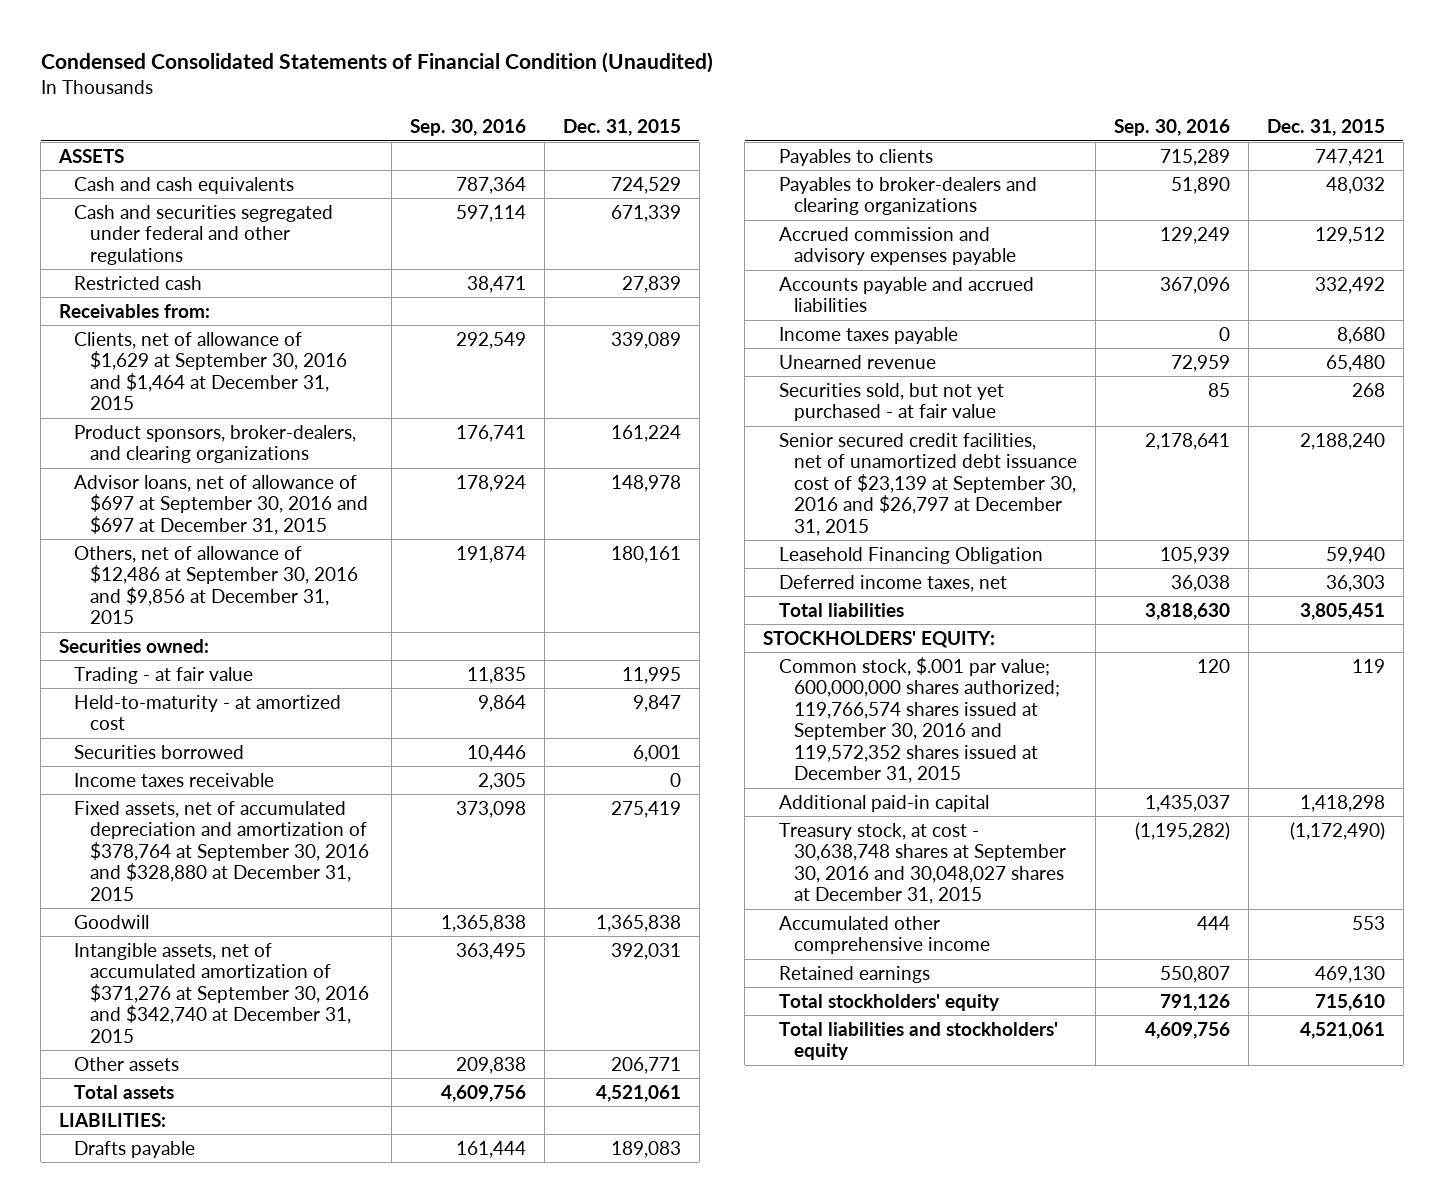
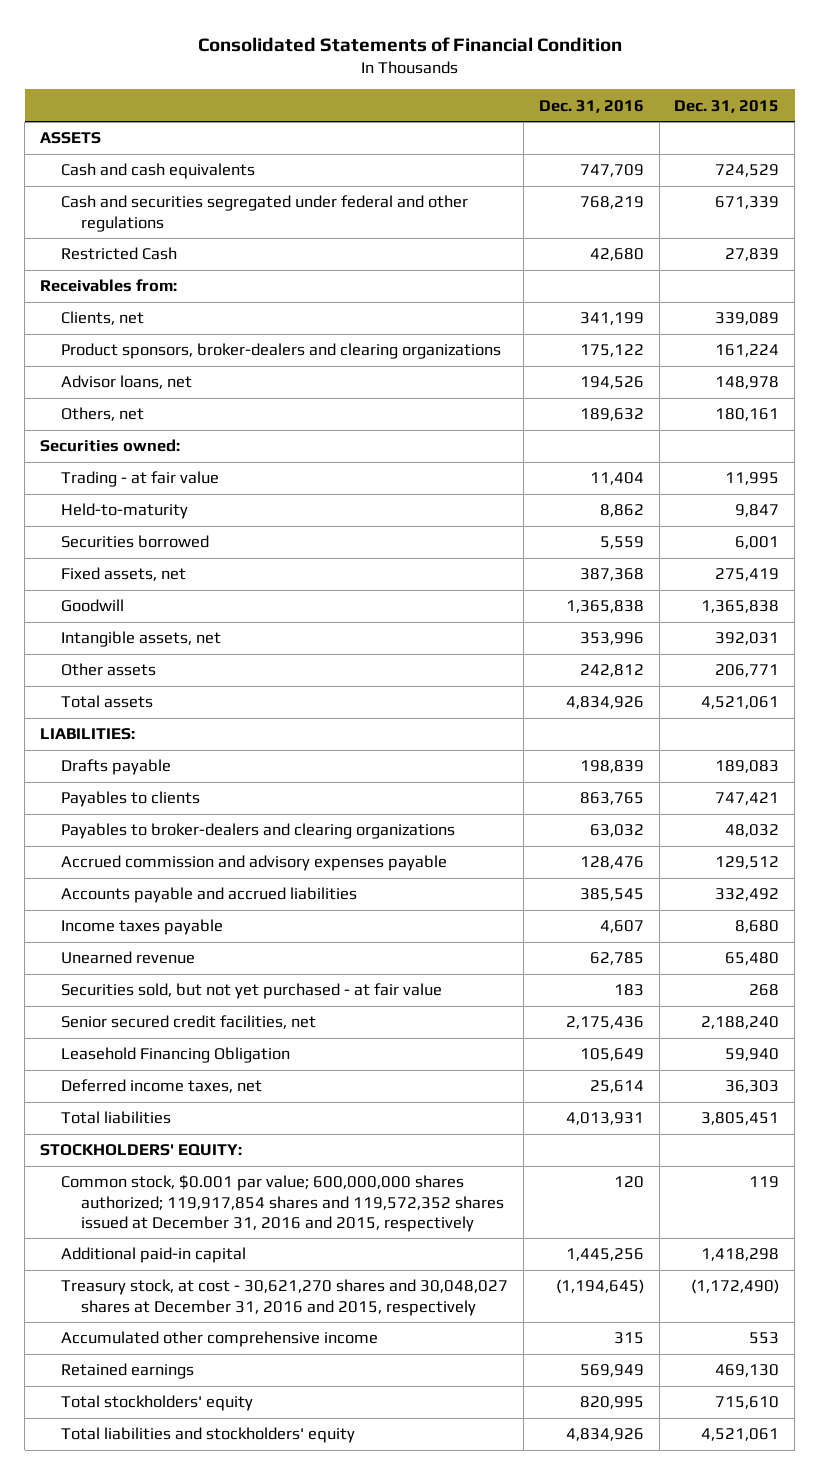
- Condensed Consolidated Statements of Financial Condition (Unaudited)
+ Consolidated Statements of Financial Condition
- | Sep. 30, 2016 | Dec. 31, 2015
+ | Dec. 31, 2016 | Dec. 31, 2015
- Restricted cash | 38,471 | 27,839
+ Restricted Cash | 42,680 | 27,839
- Clients, net of allowance of $1,629 at September 30, 2016 and $1,464 at December 31, 2015 | 292,549 | 339,089
- Product sponsors, broker-dealers, and clearing organizations | 176,741 | 161,224
- Advisor loans, net of allowance of $697 at September 30, 2016 and $697 at December 31, 2015 | 178,924 | 148,978
- Others, net of allowance of $12,486 at September 30, 2016 and $9,856 at December 31, 2015 | 191,874 | 180,161
+ Clients, net | 341,199 | 339,089
+ Product sponsors, broker-dealers and clearing organizations | 175,122 | 161,224
+ Advisor loans, net | 194,526 | 148,978
+ Others, net | 189,632 | 180,161
- Held-to-maturity - at amortized cost | 9,864 | 9,847
+ Held-to-maturity | 8,862 | 9,847
- Income taxes receivable | 2,305 | 0
- Fixed assets, net of accumulated depreciation and amortization of $378,764 at September 30, 2016 and $328,880 at December 31, 2015 | 373,098 | 275,419
+ Fixed assets, net | 387,368 | 275,419
- Intangible assets, net of accumulated amortization of $371,276 at September 30, 2016 and $342,740 at December 31, 2015 | 363,495 | 392,031
+ Intangible assets, net | 353,996 | 392,031
- Senior secured credit facilities, net of unamortized debt issuance cost of $23,139 at September 30, 2016 and $26,797 at December 31, 2015 | 2,178,641 | 2,188,240
+ Senior secured credit facilities, net | 2,175,436 | 2,188,240
- Common stock, $.001 par value; 600,000,000 shares authorized; 119,766,574 shares issued at September 30, 2016 and 119,572,352 shares issued at December 31, 2015 | 120 | 119
+ Common stock, $0.001 par value; 600,000,000 shares authorized; 119,917,854 shares and 119,572,352 shares issued at December 31, 2016 and 2015, respectively | 120 | 119
- Treasury stock, at cost - 30,638,748 shares at September 30, 2016 and 30,048,027 shares at December 31, 2015 | (1,195,282) | (1,172,490)
+ Treasury stock, at cost - 30,621,270 shares and 30,048,027 shares at December 31, 2016 and 2015, respectively | (1,194,645) | (1,172,490)

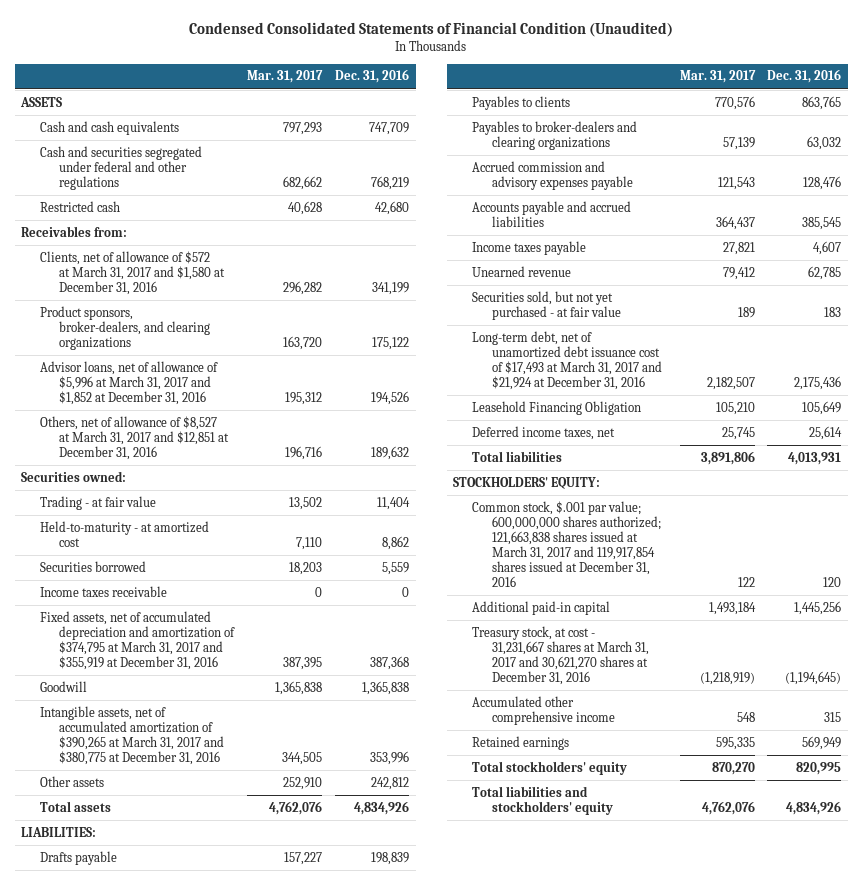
- Consolidated Statements of Financial Condition
+ Condensed Consolidated Statements of Financial Condition (Unaudited)
- | Dec. 31, 2016 | Dec. 31, 2015
+ | Mar. 31, 2017 | Dec. 31, 2016
- Restricted Cash | 42,680 | 27,839
+ Restricted cash | 40,628 | 42,680
- Clients, net | 341,199 | 339,089
- Product sponsors, broker-dealers and clearing organizations | 175,122 | 161,224
- Advisor loans, net | 194,526 | 148,978
- Others, net | 189,632 | 180,161
+ Clients, net of allowance of $572 at March 31, 2017 and $1,580 at December 31, 2016 | 296,282 | 341,199
+ Product sponsors, broker-dealers, and clearing organizations | 163,720 | 175,122
+ Advisor loans, net of allowance of $5,996 at March 31, 2017 and $1,852 at December 31, 2016 | 195,312 | 194,526
+ Others, net of allowance of $8,527 at March 31, 2017 and $12,851 at December 31, 2016 | 196,716 | 189,632
- Held-to-maturity | 8,862 | 9,847
+ Held-to-maturity - at amortized cost | 7,110 | 8,862
- Fixed assets, net | 387,368 | 275,419
+ Income taxes receivable | 0 | 0
+ Fixed assets, net of accumulated depreciation and amortization of $374,795 at March 31, 2017 and $355,919 at December 31, 2016 | 387,395 | 387,368
- Intangible assets, net | 353,996 | 392,031
+ Intangible assets, net of accumulated amortization of $390,265 at March 31, 2017 and $380,775 at December 31, 2016 | 344,505 | 353,996
- Senior secured credit facilities, net | 2,175,436 | 2,188,240
+ Long-term debt, net of unamortized debt issuance cost of $17,493 at March 31, 2017 and $21,924 at December 31, 2016 | 2,182,507 | 2,175,436
- Common stock, $0.001 par value; 600,000,000 shares authorized; 119,917,854 shares and 119,572,352 shares issued at December 31, 2016 and 2015, respectively | 120 | 119
+ Common stock, $.001 par value; 600,000,000 shares authorized; 121,663,838 shares issued at March 31, 2017 and 119,917,854 shares issued at December 31, 2016 | 122 | 120
- Treasury stock, at cost - 30,621,270 shares and 30,048,027 shares at December 31, 2016 and 2015, respectively | (1,194,645) | (1,172,490)
+ Treasury stock, at cost - 31,231,667 shares at March 31, 2017 and 30,621,270 shares at December 31, 2016 | (1,218,919) | (1,194,645)

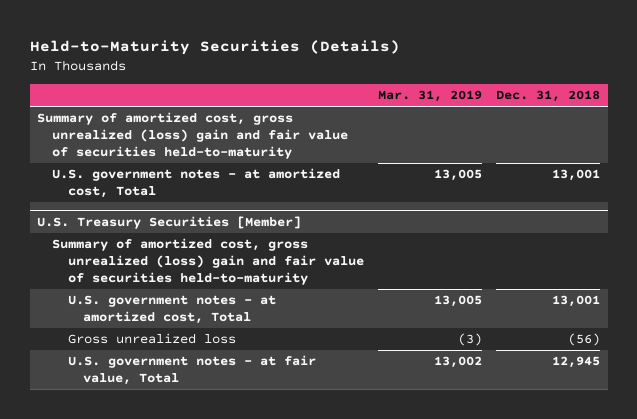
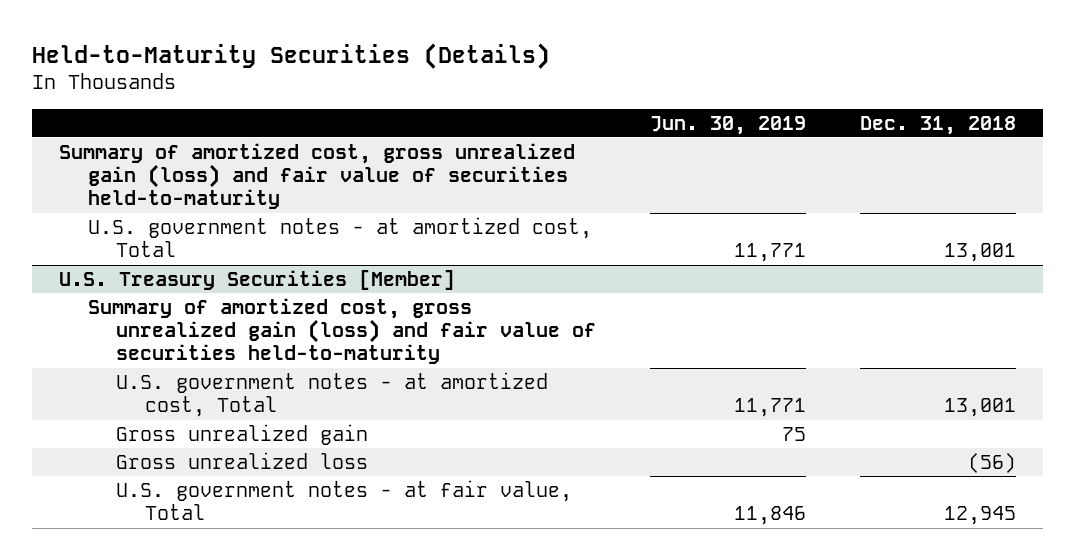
- | Mar. 31, 2019 | Dec. 31, 2018
+ | Jun. 30, 2019 | Dec. 31, 2018
- Summary of amortized cost, gross unrealized (loss) gain and fair value of securities held-to-maturity
+ Summary of amortized cost, gross unrealized gain (loss) and fair value of securities held-to-maturity
@ U.S. Treasury Securities [Member]
- Summary of amortized cost, gross unrealized (loss) gain and fair value of securities held-to-maturity
+ Summary of amortized cost, gross unrealized gain (loss) and fair value of securities held-to-maturity
+ Gross unrealized gain | 75 |

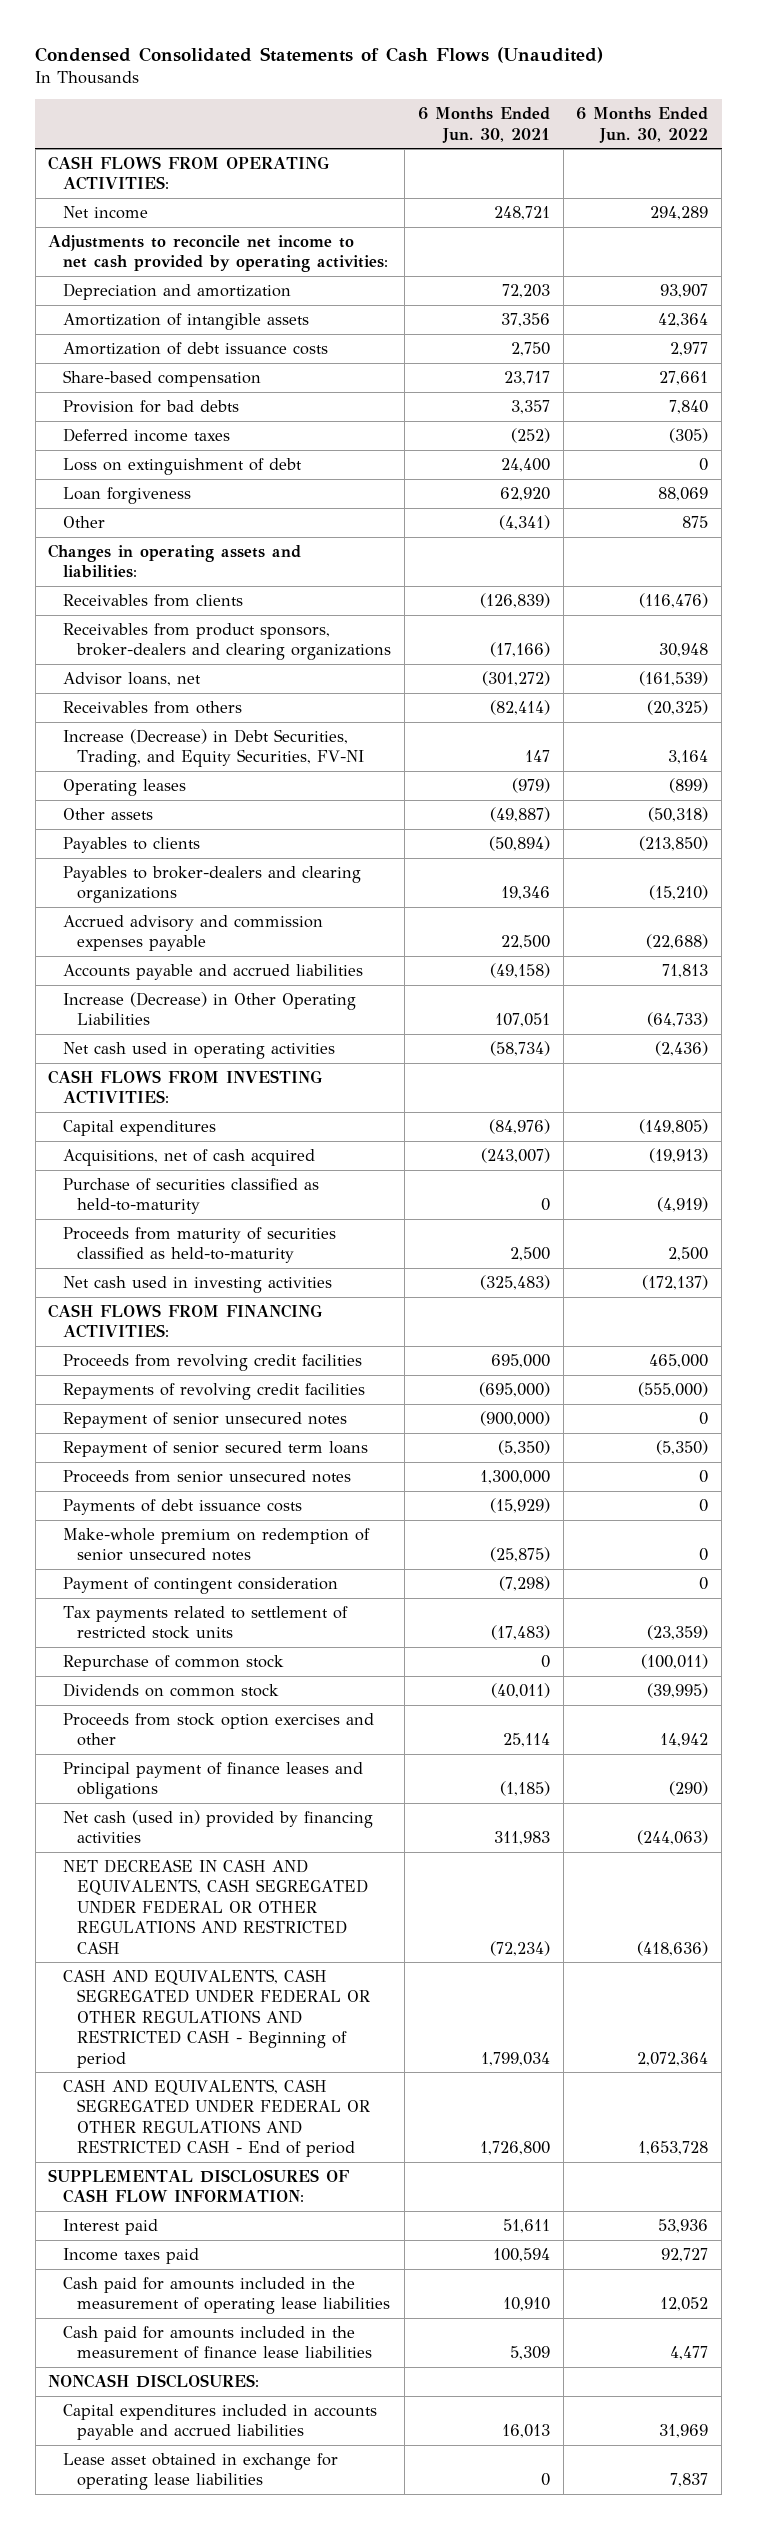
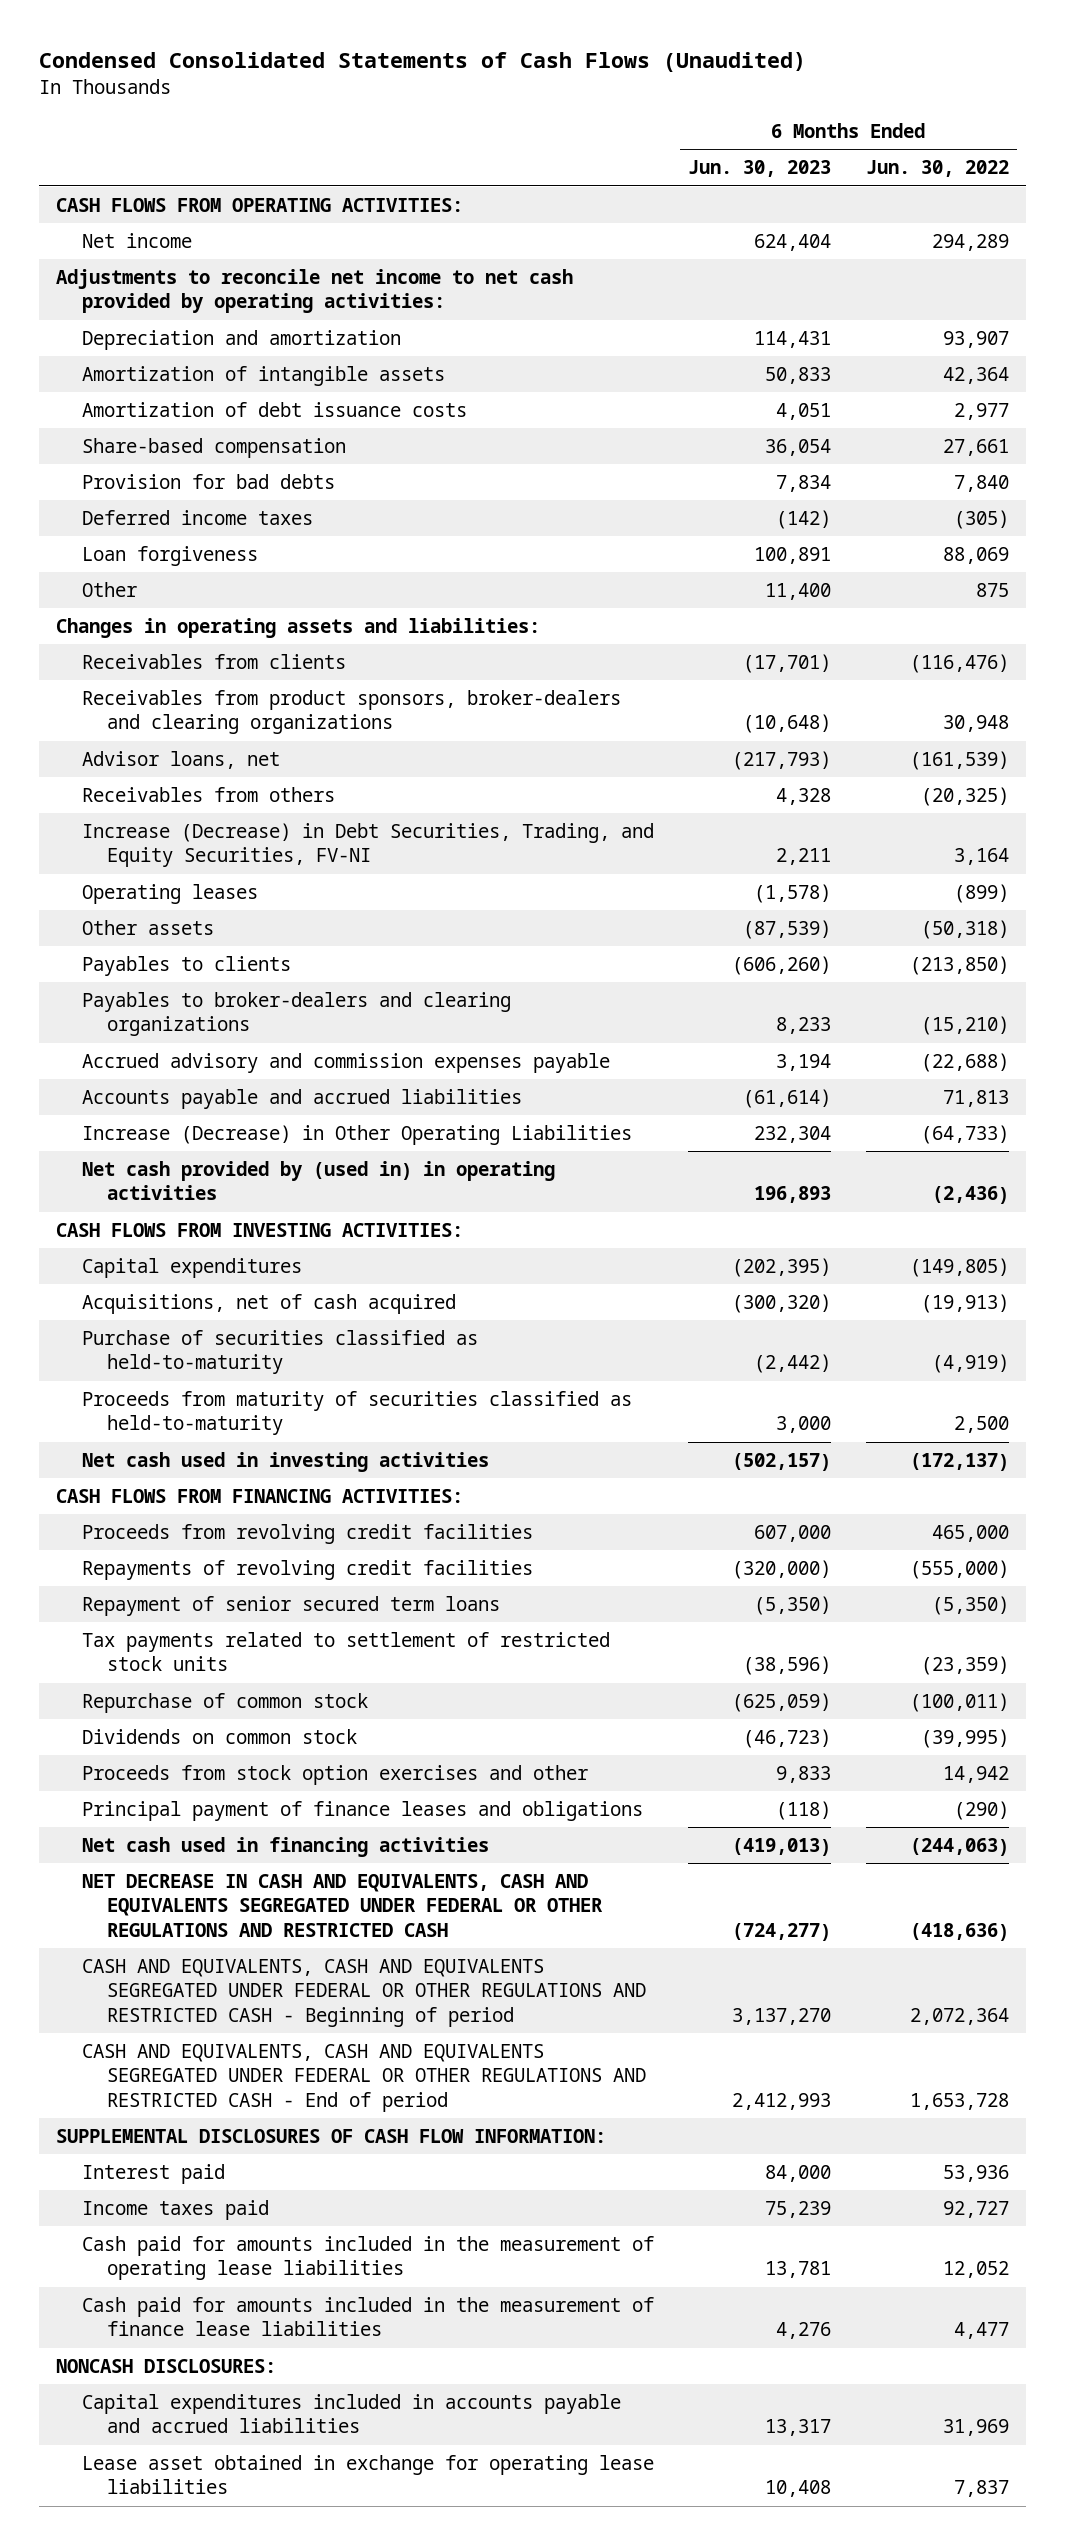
- | 6 Months Ended Jun. 30, 2021 | 6 Months Ended Jun. 30, 2022
+ | 6 Months Ended Jun. 30, 2023 | 6 Months Ended Jun. 30, 2022
- Loss on extinguishment of debt | 24,400 | 0
- Net cash used in operating activities | (58,734) | (2,436)
+ Net cash provided by (used in) in operating activities | 196,893 | (2,436)
- Repayment of senior unsecured notes | (900,000) | 0
- Proceeds from senior unsecured notes | 1,300,000 | 0
- Payments of debt issuance costs | (15,929) | 0
- Make-whole premium on redemption of senior unsecured notes | (25,875) | 0
- Payment of contingent consideration | (7,298) | 0
- Net cash (used in) provided by financing activities | 311,983 | (244,063)
- NET DECREASE IN CASH AND EQUIVALENTS, CASH SEGREGATED UNDER FEDERAL OR OTHER REGULATIONS AND RESTRICTED CASH | (72,234) | (418,636)
- CASH AND EQUIVALENTS, CASH SEGREGATED UNDER FEDERAL OR OTHER REGULATIONS AND RESTRICTED CASH - Beginning of period | 1,799,034 | 2,072,364
- CASH AND EQUIVALENTS, CASH SEGREGATED UNDER FEDERAL OR OTHER REGULATIONS AND RESTRICTED CASH - End of period | 1,726,800 | 1,653,728
+ Net cash used in financing activities | (419,013) | (244,063)
+ NET DECREASE IN CASH AND EQUIVALENTS, CASH AND EQUIVALENTS SEGREGATED UNDER FEDERAL OR OTHER REGULATIONS AND RESTRICTED CASH | (724,277) | (418,636)
+ CASH AND EQUIVALENTS, CASH AND EQUIVALENTS SEGREGATED UNDER FEDERAL OR OTHER REGULATIONS AND RESTRICTED CASH - Beginning of period | 3,137,270 | 2,072,364
+ CASH AND EQUIVALENTS, CASH AND EQUIVALENTS SEGREGATED UNDER FEDERAL OR OTHER REGULATIONS AND RESTRICTED CASH - End of period | 2,412,993 | 1,653,728

